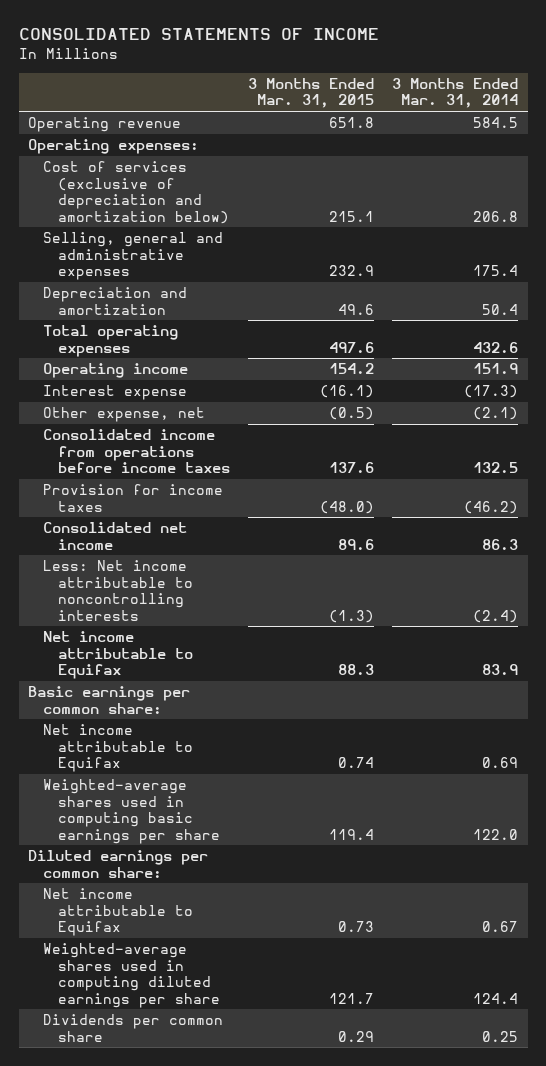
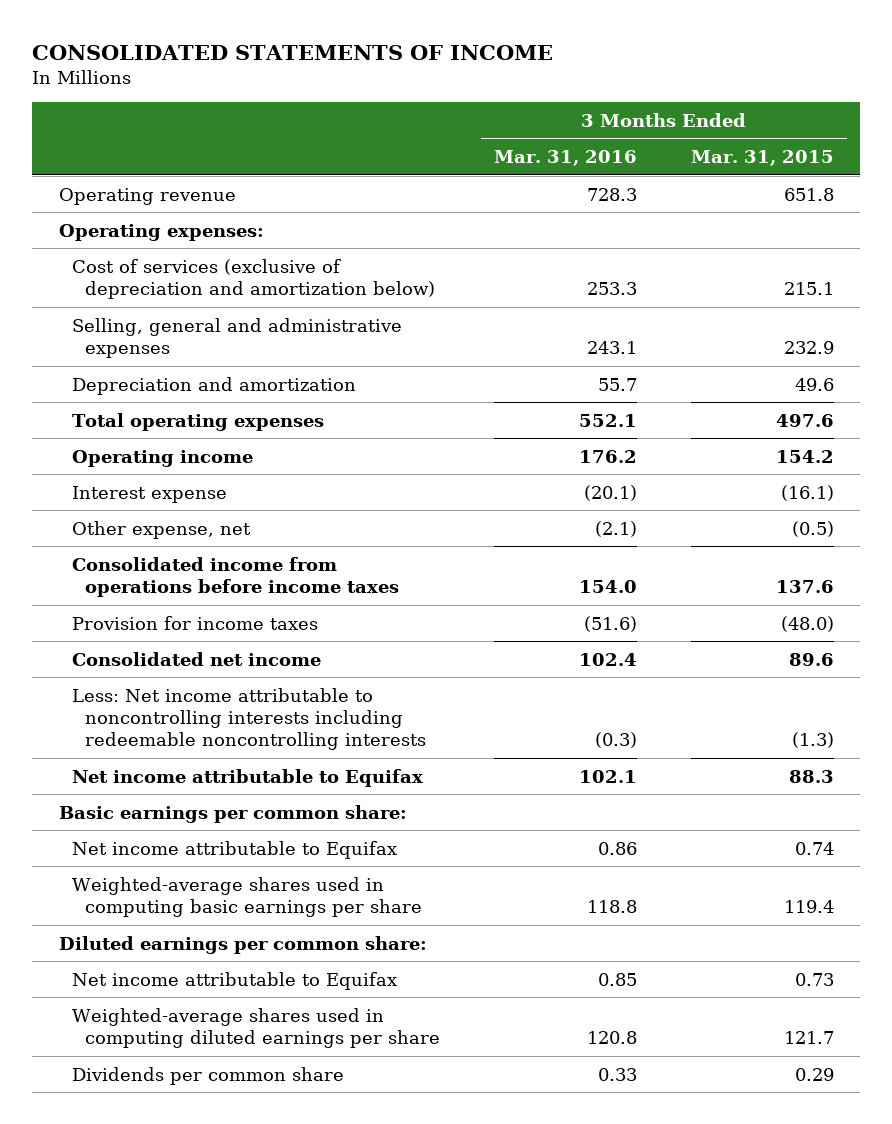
- | 3 Months Ended Mar. 31, 2015 | 3 Months Ended Mar. 31, 2014
+ | 3 Months Ended Mar. 31, 2016 | 3 Months Ended Mar. 31, 2015
- Less: Net income attributable to noncontrolling interests | (1.3) | (2.4)
+ Less: Net income attributable to noncontrolling interests including redeemable noncontrolling interests | (0.3) | (1.3)

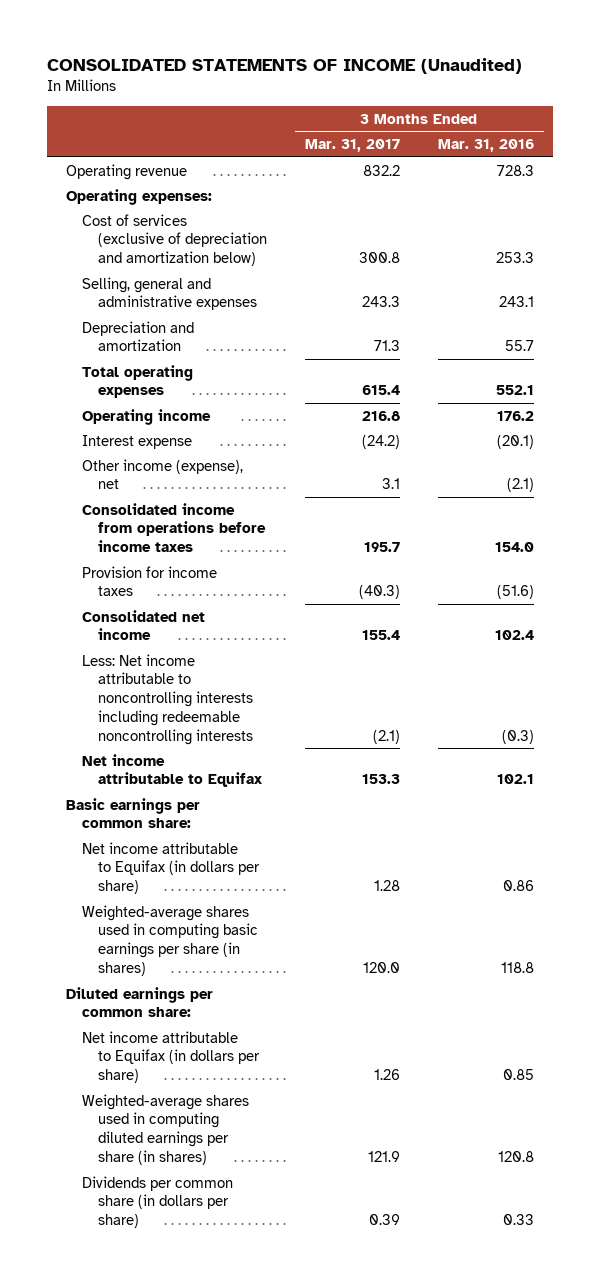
- CONSOLIDATED STATEMENTS OF INCOME
+ CONSOLIDATED STATEMENTS OF INCOME (Unaudited)
- | 3 Months Ended Mar. 31, 2016 | 3 Months Ended Mar. 31, 2015
+ | 3 Months Ended Mar. 31, 2017 | 3 Months Ended Mar. 31, 2016
- Other expense, net | (2.1) | (0.5)
+ Other income (expense), net | 3.1 | (2.1)
- Net income attributable to Equifax | 0.86 | 0.74
- Weighted-average shares used in computing basic earnings per share | 118.8 | 119.4
+ Net income attributable to Equifax (in dollars per share) | 1.28 | 0.86
+ Weighted-average shares used in computing basic earnings per share (in shares) | 120.0 | 118.8
- Net income attributable to Equifax | 0.85 | 0.73
- Weighted-average shares used in computing diluted earnings per share | 120.8 | 121.7
- Dividends per common share | 0.33 | 0.29
+ Net income attributable to Equifax (in dollars per share) | 1.26 | 0.85
+ Weighted-average shares used in computing diluted earnings per share (in shares) | 121.9 | 120.8
+ Dividends per common share (in dollars per share) | 0.39 | 0.33

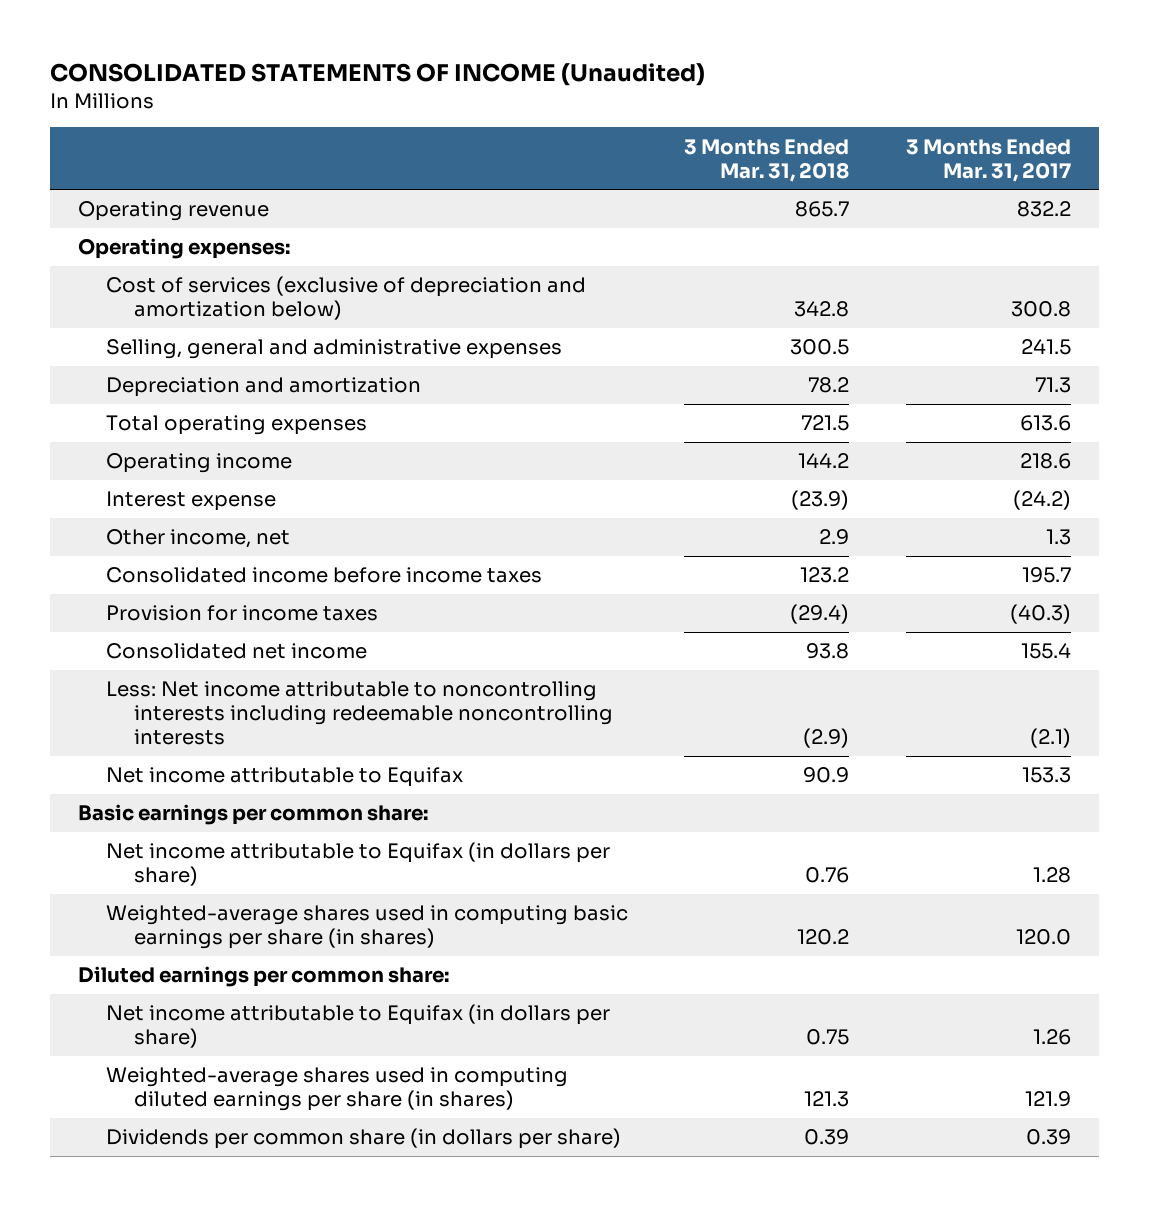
- | 3 Months Ended Mar. 31, 2017 | 3 Months Ended Mar. 31, 2016
+ | 3 Months Ended Mar. 31, 2018 | 3 Months Ended Mar. 31, 2017
- Selling, general and administrative expenses | 243.3 | 243.1
+ Selling, general and administrative expenses | 300.5 | 241.5
- Total operating expenses | 615.4 | 552.1
- Operating income | 216.8 | 176.2
+ Total operating expenses | 721.5 | 613.6
+ Operating income | 144.2 | 218.6
- Other income (expense), net | 3.1 | (2.1)
- Consolidated income from operations before income taxes | 195.7 | 154.0
+ Other income, net | 2.9 | 1.3
+ Consolidated income before income taxes | 123.2 | 195.7

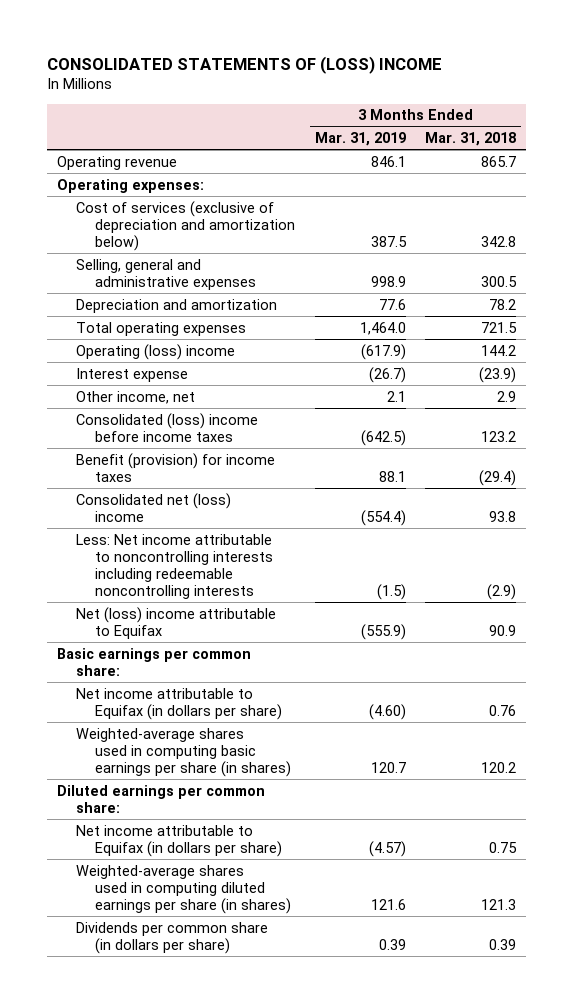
- CONSOLIDATED STATEMENTS OF INCOME (Unaudited)
+ CONSOLIDATED STATEMENTS OF (LOSS) INCOME
- | 3 Months Ended Mar. 31, 2018 | 3 Months Ended Mar. 31, 2017
+ | 3 Months Ended Mar. 31, 2019 | 3 Months Ended Mar. 31, 2018
- Operating income | 144.2 | 218.6
+ Operating (loss) income | (617.9) | 144.2
- Consolidated income before income taxes | 123.2 | 195.7
- Provision for income taxes | (29.4) | (40.3)
- Consolidated net income | 93.8 | 155.4
+ Consolidated (loss) income before income taxes | (642.5) | 123.2
+ Benefit (provision) for income taxes | 88.1 | (29.4)
+ Consolidated net (loss) income | (554.4) | 93.8
- Net income attributable to Equifax | 90.9 | 153.3
+ Net (loss) income attributable to Equifax | (555.9) | 90.9

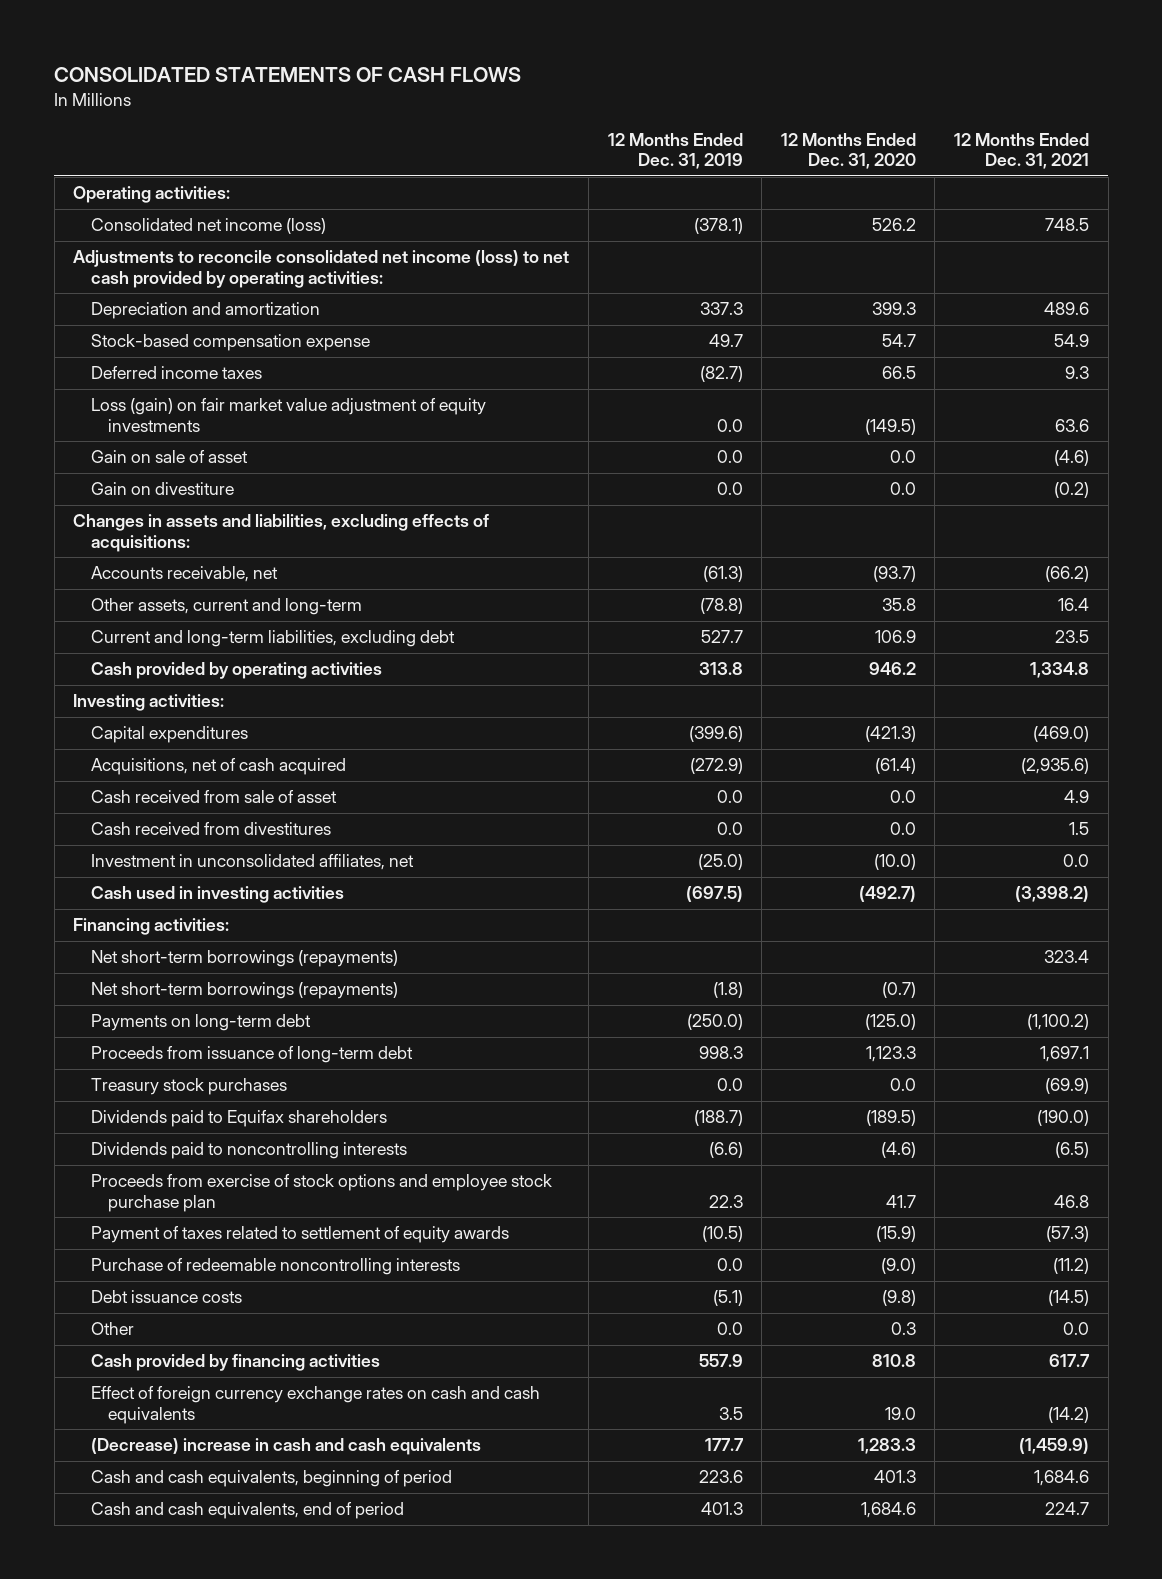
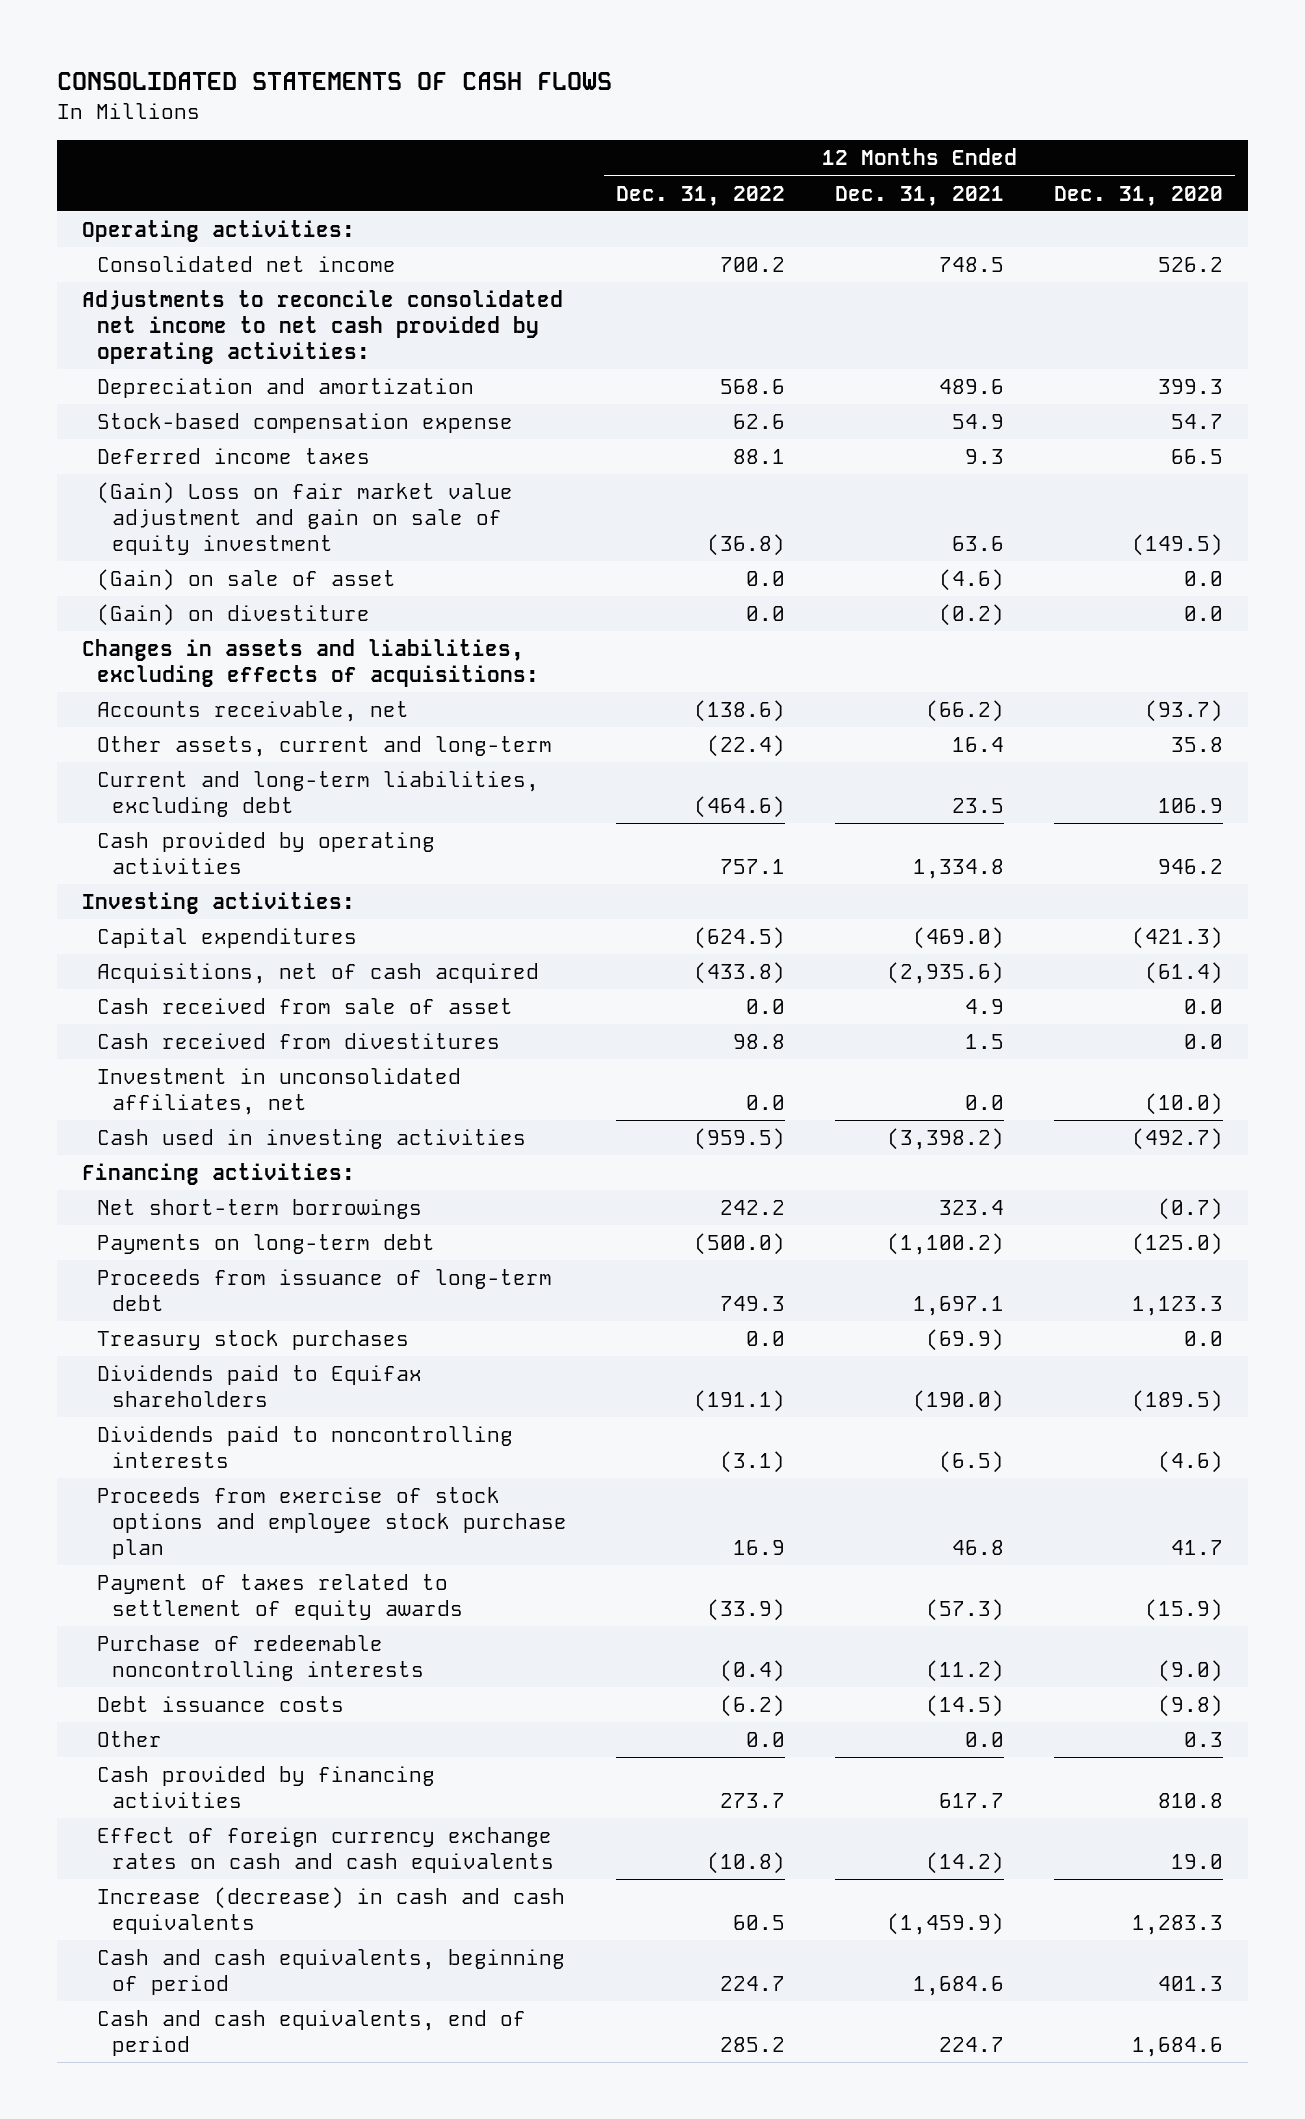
- | 12 Months Ended Dec. 31, 2019 | 12 Months Ended Dec. 31, 2020 | 12 Months Ended Dec. 31, 2021
+ | 12 Months Ended Dec. 31, 2022 | 12 Months Ended Dec. 31, 2021 | 12 Months Ended Dec. 31, 2020
- Consolidated net income (loss) | (378.1) | 526.2 | 748.5
- Adjustments to reconcile consolidated net income (loss) to net cash provided by operating activities:
+ Consolidated net income | 700.2 | 748.5 | 526.2
+ Adjustments to reconcile consolidated net income to net cash provided by operating activities:
- Loss (gain) on fair market value adjustment of equity investments | 0.0 | (149.5) | 63.6
- Gain on sale of asset | 0.0 | 0.0 | (4.6)
- Gain on divestiture | 0.0 | 0.0 | (0.2)
+ (Gain) Loss on fair market value adjustment and gain on sale of equity investment | (36.8) | 63.6 | (149.5)
+ (Gain) on sale of asset | 0.0 | (4.6) | 0.0
+ (Gain) on divestiture | 0.0 | (0.2) | 0.0
- Net short-term borrowings (repayments) | | | 323.4
- Net short-term borrowings (repayments) | (1.8) | (0.7) |
+ Net short-term borrowings | 242.2 | 323.4 | (0.7)
- (Decrease) increase in cash and cash equivalents | 177.7 | 1,283.3 | (1,459.9)
+ Increase (decrease) in cash and cash equivalents | 60.5 | (1,459.9) | 1,283.3

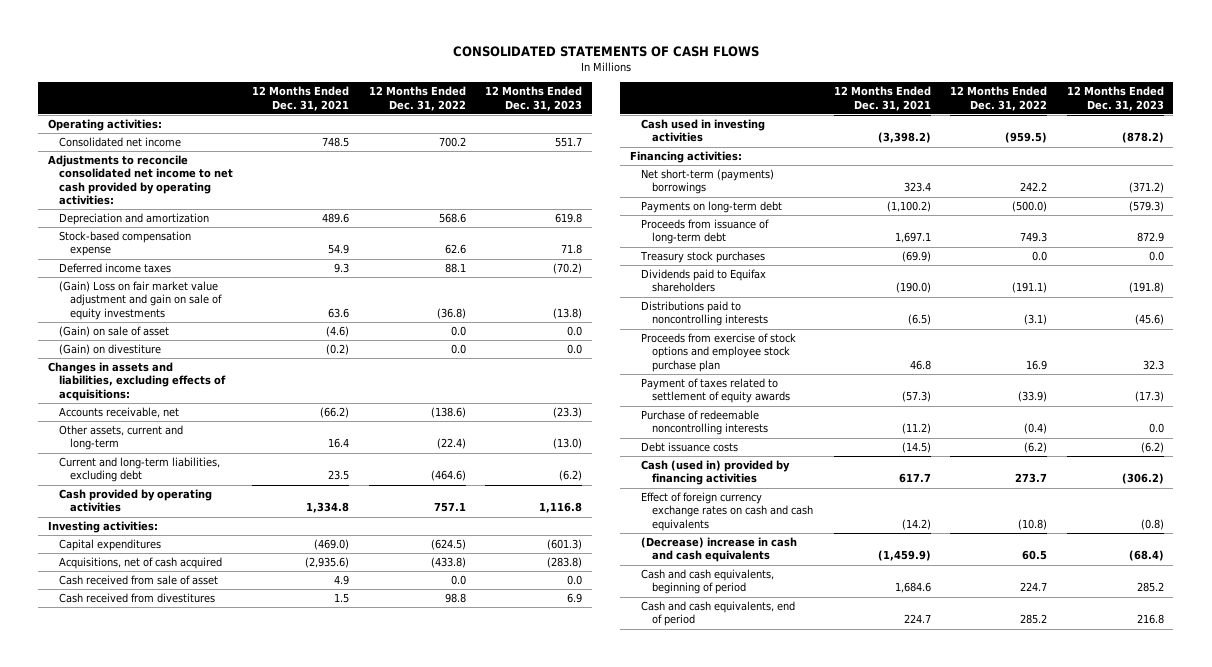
- | 12 Months Ended Dec. 31, 2022 | 12 Months Ended Dec. 31, 2021 | 12 Months Ended Dec. 31, 2020
+ | 12 Months Ended Dec. 31, 2021 | 12 Months Ended Dec. 31, 2022 | 12 Months Ended Dec. 31, 2023
- (Gain) Loss on fair market value adjustment and gain on sale of equity investment | (36.8) | 63.6 | (149.5)
+ (Gain) Loss on fair market value adjustment and gain on sale of equity investments | 63.6 | (36.8) | (13.8)
- Investment in unconsolidated affiliates, net | 0.0 | 0.0 | (10.0)
- Net short-term borrowings | 242.2 | 323.4 | (0.7)
+ Net short-term (payments) borrowings | 323.4 | 242.2 | (371.2)
- Dividends paid to noncontrolling interests | (3.1) | (6.5) | (4.6)
+ Distributions paid to noncontrolling interests | (6.5) | (3.1) | (45.6)
- Other | 0.0 | 0.0 | 0.3
- Cash provided by financing activities | 273.7 | 617.7 | 810.8
+ Cash (used in) provided by financing activities | 617.7 | 273.7 | (306.2)
- Increase (decrease) in cash and cash equivalents | 60.5 | (1,459.9) | 1,283.3
+ (Decrease) increase in cash and cash equivalents | (1,459.9) | 60.5 | (68.4)

